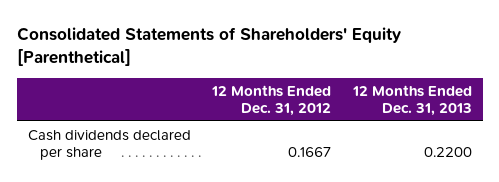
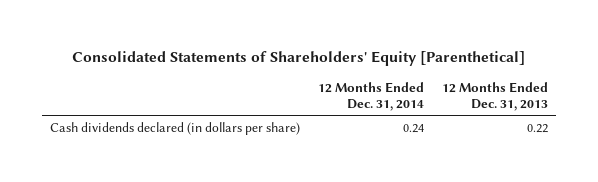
- | 12 Months Ended Dec. 31, 2012 | 12 Months Ended Dec. 31, 2013
+ | 12 Months Ended Dec. 31, 2014 | 12 Months Ended Dec. 31, 2013
- Cash dividends declared per share | 0.1667 | 0.2200
+ Cash dividends declared (in dollars per share) | 0.24 | 0.22

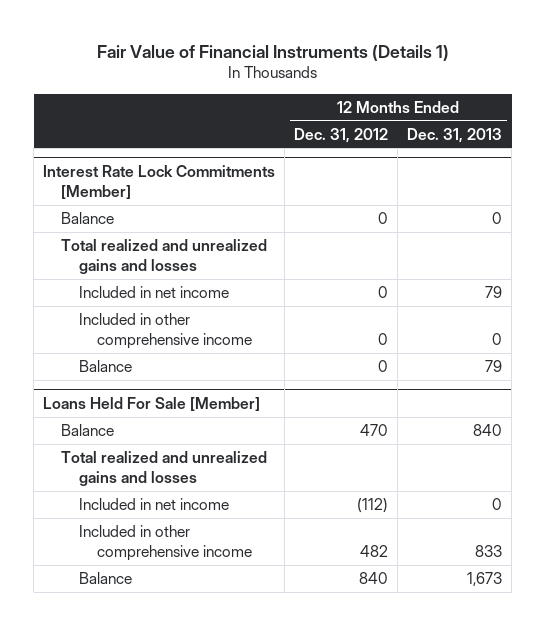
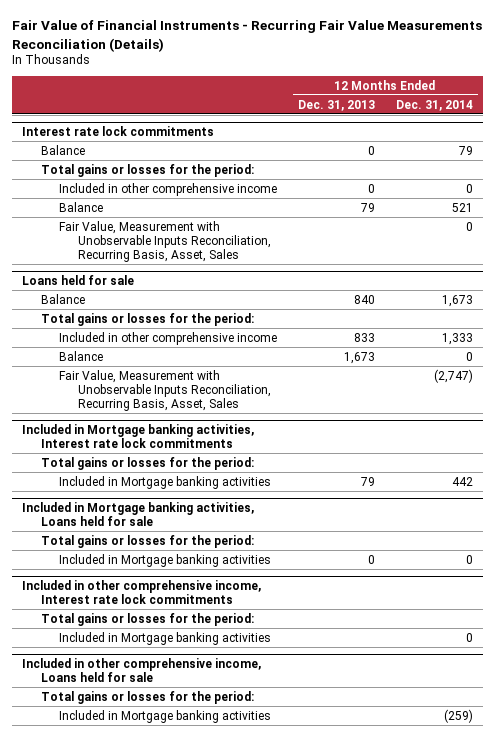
- Fair Value of Financial Instruments (Details 1)
+ Fair Value of Financial Instruments - Recurring Fair Value Measurements Reconciliation (Details)
- | 12 Months Ended Dec. 31, 2012 | 12 Months Ended Dec. 31, 2013
+ | 12 Months Ended Dec. 31, 2013 | 12 Months Ended Dec. 31, 2014
- Interest Rate Lock Commitments [Member]
+ Interest rate lock commitments
- Total realized and unrealized gains and losses
- Included in net income | 0 | 79
+ Total gains or losses for the period:
- Loans Held For Sale [Member]
+ Fair Value, Measurement with Unobservable Inputs Reconciliation, Recurring Basis, Asset, Sales | | 0
+ Loans held for sale
- Total realized and unrealized gains and losses
- Included in net income | (112) | 0
+ Total gains or losses for the period:
+ Fair Value, Measurement with Unobservable Inputs Reconciliation, Recurring Basis, Asset, Sales | | (2,747)
+ Included in Mortgage banking activities, Interest rate lock commitments
+ Total gains or losses for the period:
+ Included in Mortgage banking activities | 79 | 442
+ Included in Mortgage banking activities, Loans held for sale
+ Total gains or losses for the period:
+ Included in Mortgage banking activities | 0 | 0
+ Included in other comprehensive income, Interest rate lock commitments
+ Total gains or losses for the period:
+ Included in Mortgage banking activities | | 0
+ Included in other comprehensive income, Loans held for sale
+ Total gains or losses for the period:
+ Included in Mortgage banking activities | | (259)

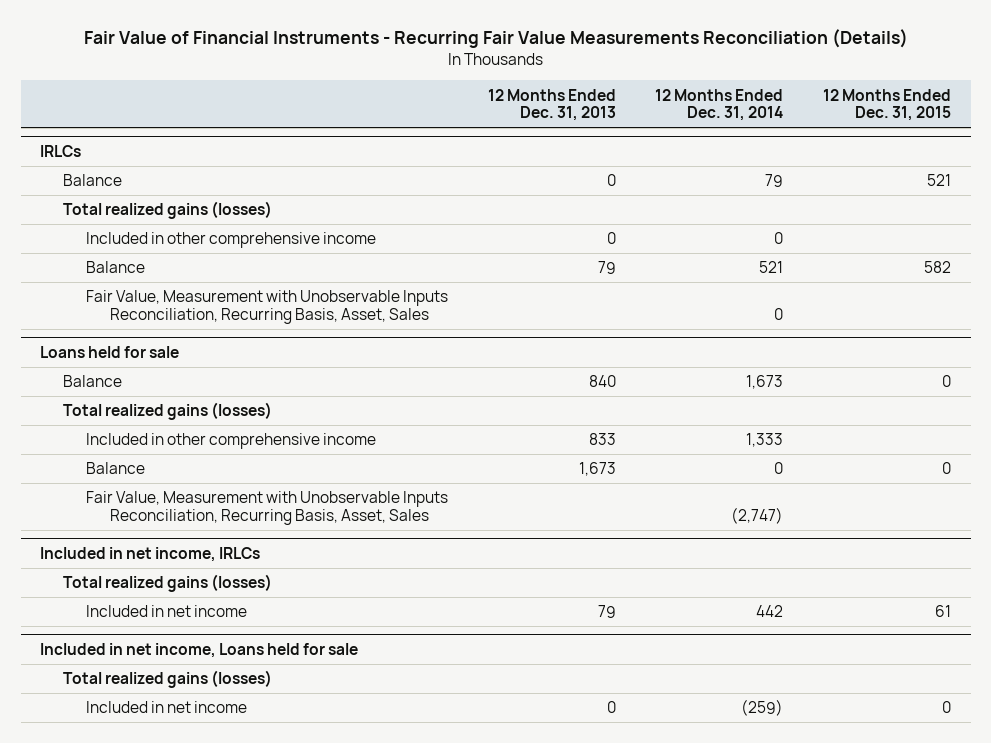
- | 12 Months Ended Dec. 31, 2013 | 12 Months Ended Dec. 31, 2014
+ | 12 Months Ended Dec. 31, 2013 | 12 Months Ended Dec. 31, 2014 | 12 Months Ended Dec. 31, 2015
- Interest rate lock commitments
+ IRLCs
- Total gains or losses for the period:
+ Total realized gains (losses)
@ Loans held for sale
- Total gains or losses for the period:
+ Total realized gains (losses)
- Included in Mortgage banking activities, Interest rate lock commitments
- Total gains or losses for the period:
- Included in Mortgage banking activities | 79 | 442
- Included in Mortgage banking activities, Loans held for sale
- Total gains or losses for the period:
- Included in Mortgage banking activities | 0 | 0
- Included in other comprehensive income, Interest rate lock commitments
- Total gains or losses for the period:
- Included in Mortgage banking activities | | 0
- Included in other comprehensive income, Loans held for sale
- Total gains or losses for the period:
- Included in Mortgage banking activities | | (259)
+ Included in net income, IRLCs
+ Total realized gains (losses)
+ Included in net income | 79 | 442 | 61
+ Included in net income, Loans held for sale
+ Total realized gains (losses)
+ Included in net income | 0 | (259) | 0

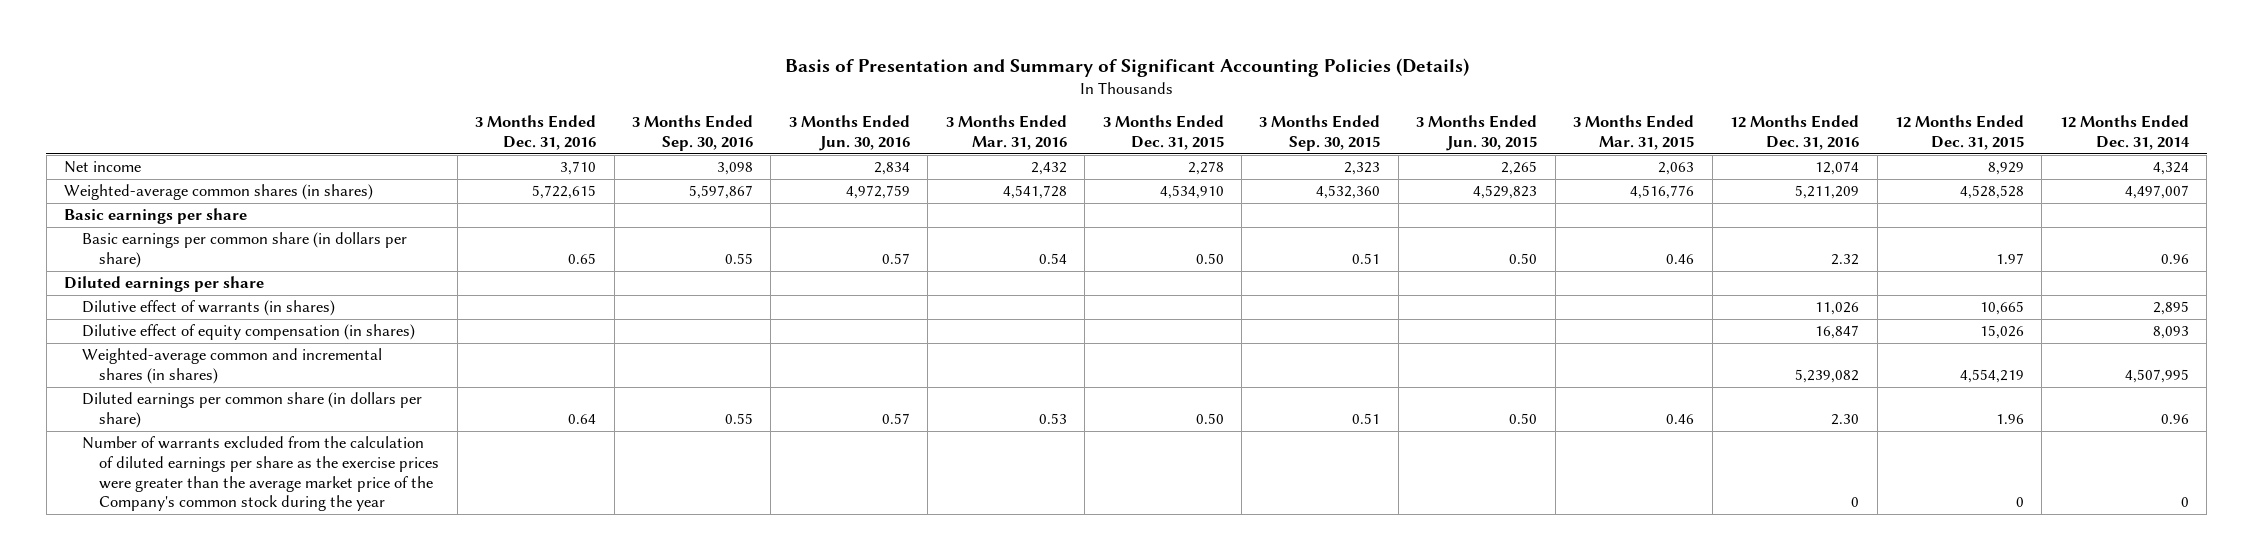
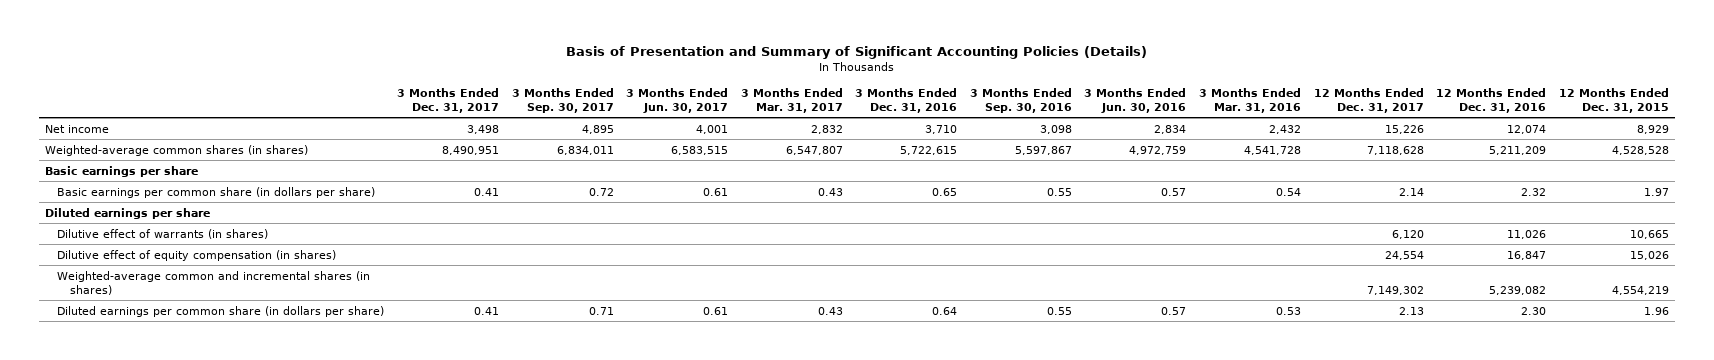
- | 3 Months Ended Dec. 31, 2016 | 3 Months Ended Sep. 30, 2016 | 3 Months Ended Jun. 30, 2016 | 3 Months Ended Mar. 31, 2016 | 3 Months Ended Dec. 31, 2015 | 3 Months Ended Sep. 30, 2015 | 3 Months Ended Jun. 30, 2015 | 3 Months Ended Mar. 31, 2015 | 12 Months Ended Dec. 31, 2016 | 12 Months Ended Dec. 31, 2015 | 12 Months Ended Dec. 31, 2014
+ | 3 Months Ended Dec. 31, 2017 | 3 Months Ended Sep. 30, 2017 | 3 Months Ended Jun. 30, 2017 | 3 Months Ended Mar. 31, 2017 | 3 Months Ended Dec. 31, 2016 | 3 Months Ended Sep. 30, 2016 | 3 Months Ended Jun. 30, 2016 | 3 Months Ended Mar. 31, 2016 | 12 Months Ended Dec. 31, 2017 | 12 Months Ended Dec. 31, 2016 | 12 Months Ended Dec. 31, 2015
- Number of warrants excluded from the calculation of diluted earnings per share as the exercise prices were greater than the average market price of the Company's common stock during the year | | | | | | | | | 0 | 0 | 0

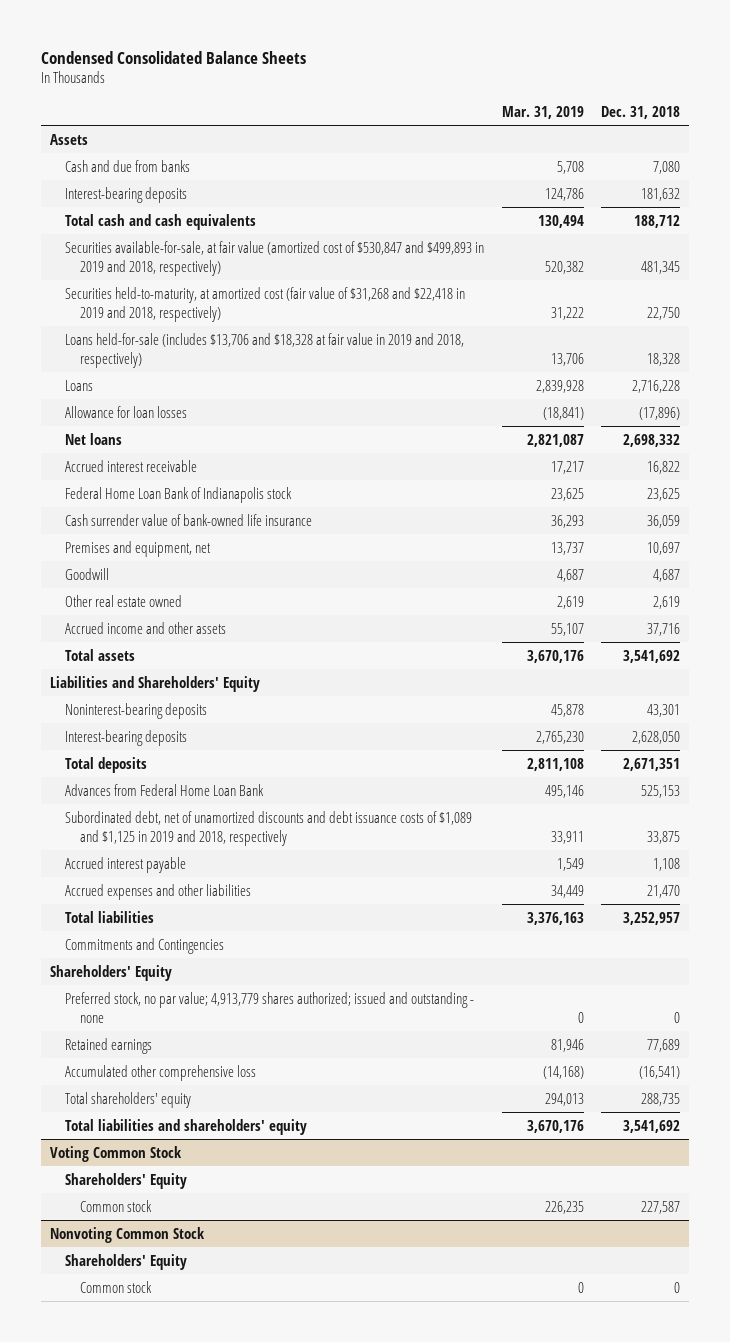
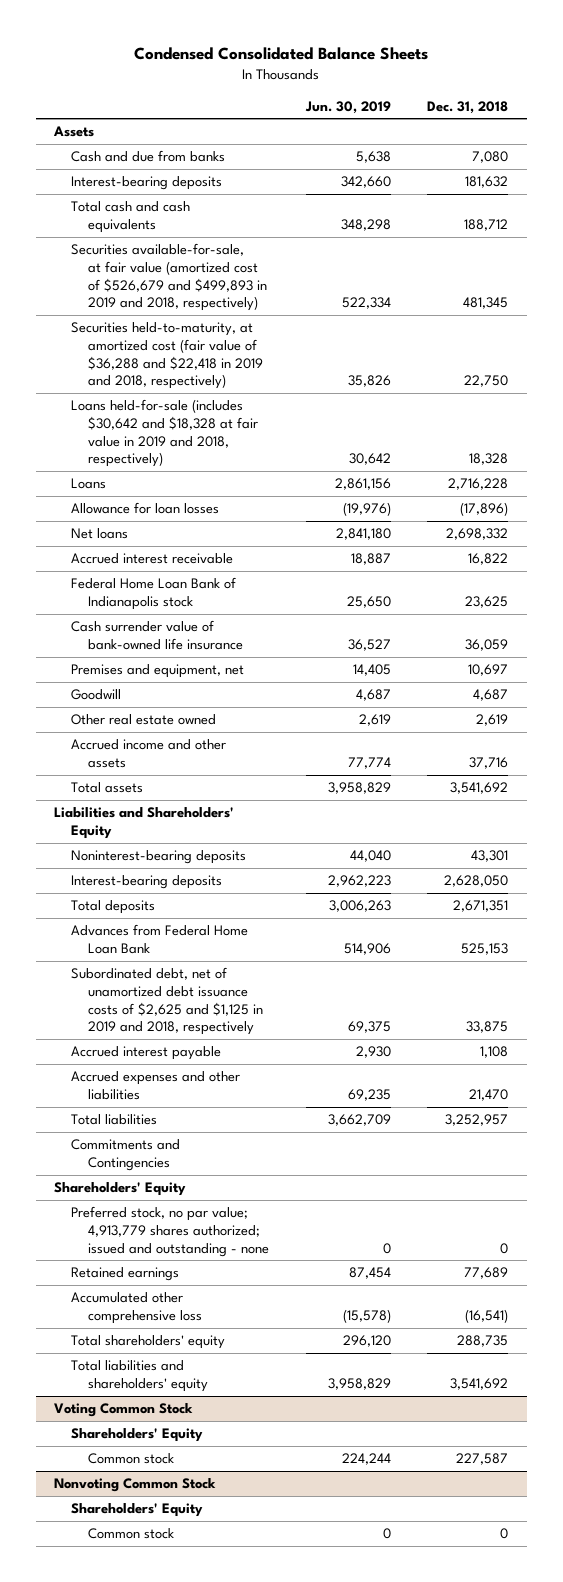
- | Mar. 31, 2019 | Dec. 31, 2018
+ | Jun. 30, 2019 | Dec. 31, 2018
- Securities available-for-sale, at fair value (amortized cost of $530,847 and $499,893 in 2019 and 2018, respectively) | 520,382 | 481,345
- Securities held-to-maturity, at amortized cost (fair value of $31,268 and $22,418 in 2019 and 2018, respectively) | 31,222 | 22,750
- Loans held-for-sale (includes $13,706 and $18,328 at fair value in 2019 and 2018, respectively) | 13,706 | 18,328
+ Securities available-for-sale, at fair value (amortized cost of $526,679 and $499,893 in 2019 and 2018, respectively) | 522,334 | 481,345
+ Securities held-to-maturity, at amortized cost (fair value of $36,288 and $22,418 in 2019 and 2018, respectively) | 35,826 | 22,750
+ Loans held-for-sale (includes $30,642 and $18,328 at fair value in 2019 and 2018, respectively) | 30,642 | 18,328
- Subordinated debt, net of unamortized discounts and debt issuance costs of $1,089 and $1,125 in 2019 and 2018, respectively | 33,911 | 33,875
+ Subordinated debt, net of unamortized debt issuance costs of $2,625 and $1,125 in 2019 and 2018, respectively | 69,375 | 33,875

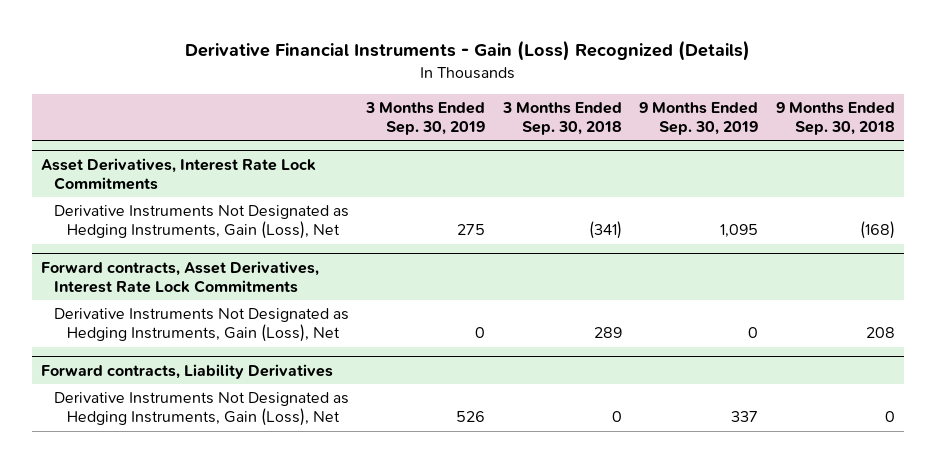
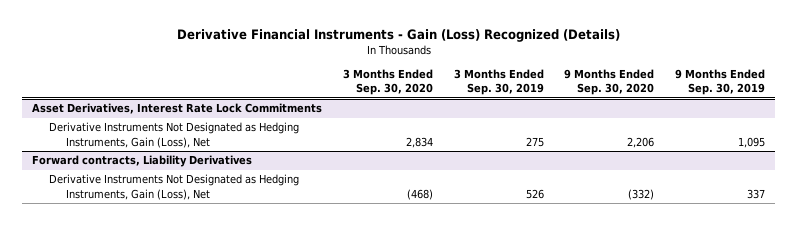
- | 3 Months Ended Sep. 30, 2019 | 3 Months Ended Sep. 30, 2018 | 9 Months Ended Sep. 30, 2019 | 9 Months Ended Sep. 30, 2018
+ | 3 Months Ended Sep. 30, 2020 | 3 Months Ended Sep. 30, 2019 | 9 Months Ended Sep. 30, 2020 | 9 Months Ended Sep. 30, 2019
- Forward contracts, Asset Derivatives, Interest Rate Lock Commitments
- Derivative Instruments Not Designated as Hedging Instruments, Gain (Loss), Net | 0 | 289 | 0 | 208

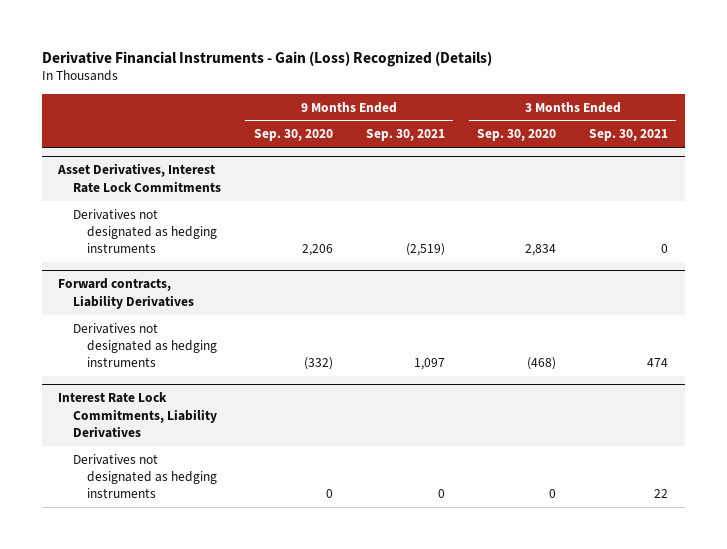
- | 3 Months Ended Sep. 30, 2020 | 3 Months Ended Sep. 30, 2019 | 9 Months Ended Sep. 30, 2020 | 9 Months Ended Sep. 30, 2019
+ | 9 Months Ended Sep. 30, 2020 | 9 Months Ended Sep. 30, 2021 | 3 Months Ended Sep. 30, 2020 | 3 Months Ended Sep. 30, 2021
@ Asset Derivatives, Interest Rate Lock Commitments
- Derivative Instruments Not Designated as Hedging Instruments, Gain (Loss), Net | 2,834 | 275 | 2,206 | 1,095
+ Derivatives not designated as hedging instruments | 2,206 | (2,519) | 2,834 | 0
@ Forward contracts, Liability Derivatives
- Derivative Instruments Not Designated as Hedging Instruments, Gain (Loss), Net | (468) | 526 | (332) | 337
+ Derivatives not designated as hedging instruments | (332) | 1,097 | (468) | 474
+ Interest Rate Lock Commitments, Liability Derivatives
+ Derivatives not designated as hedging instruments | 0 | 0 | 0 | 22

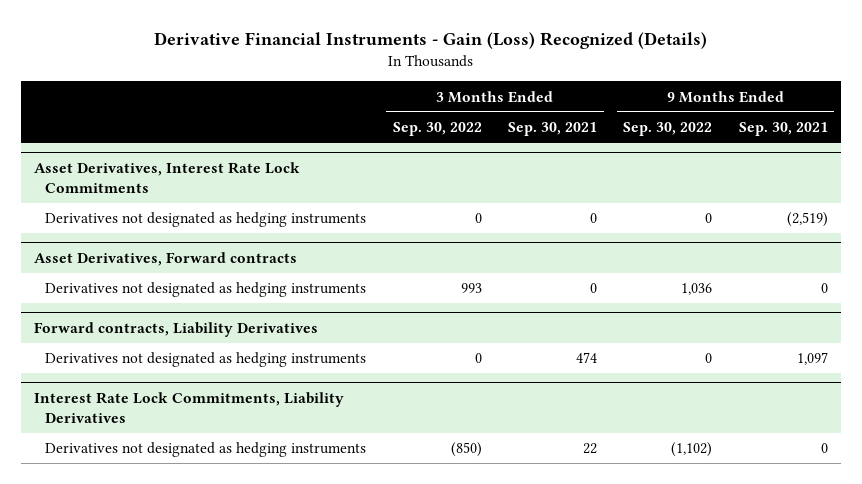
- | 9 Months Ended Sep. 30, 2020 | 9 Months Ended Sep. 30, 2021 | 3 Months Ended Sep. 30, 2020 | 3 Months Ended Sep. 30, 2021
+ | 3 Months Ended Sep. 30, 2022 | 3 Months Ended Sep. 30, 2021 | 9 Months Ended Sep. 30, 2022 | 9 Months Ended Sep. 30, 2021
+ Asset Derivatives, Forward contracts
+ Derivatives not designated as hedging instruments | 993 | 0 | 1,036 | 0

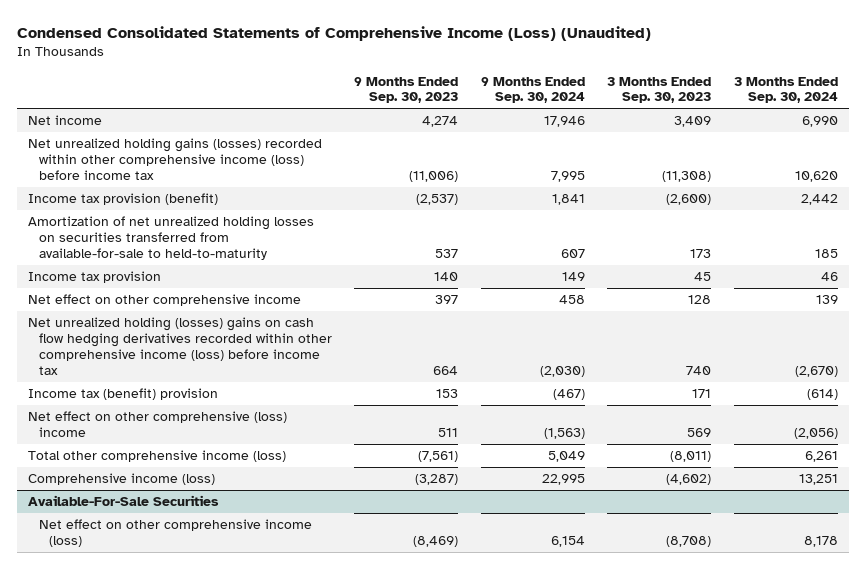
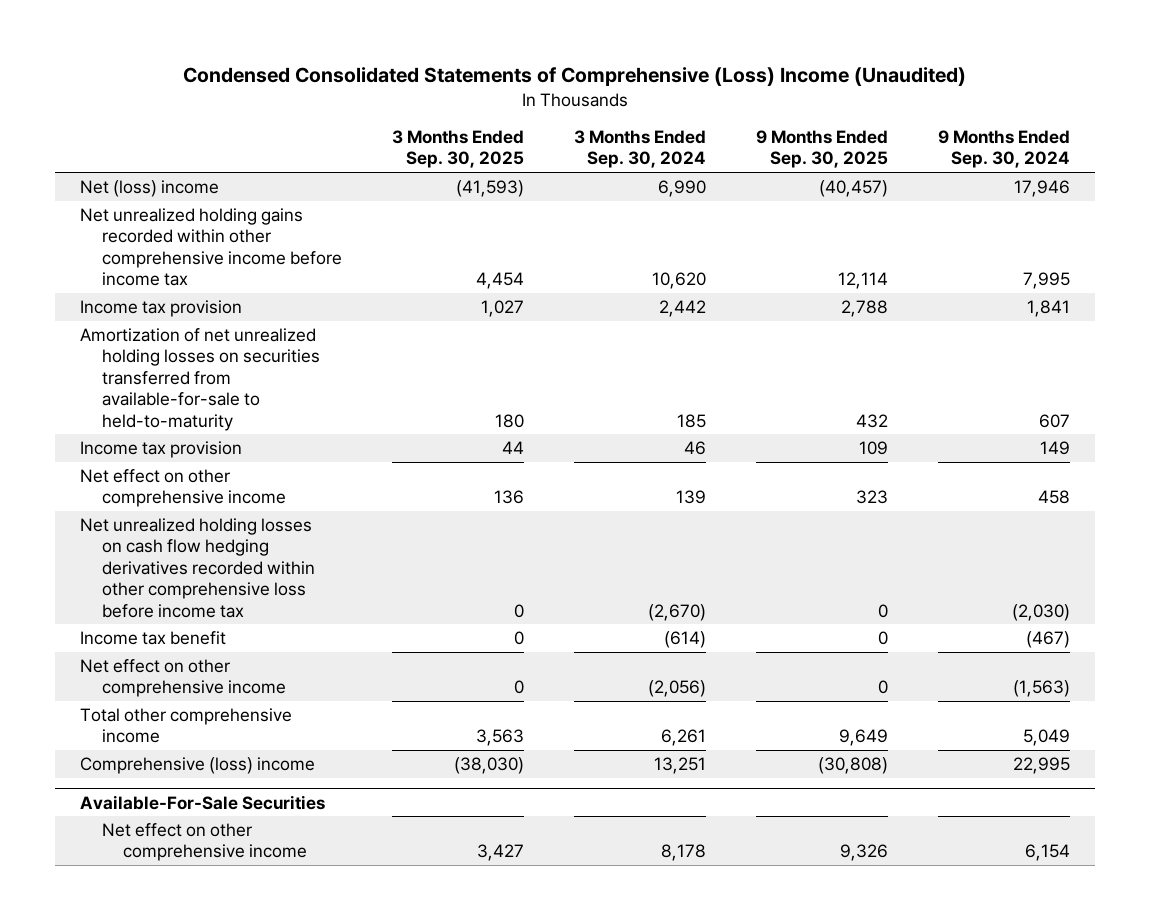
- Condensed Consolidated Statements of Comprehensive Income (Loss) (Unaudited)
+ Condensed Consolidated Statements of Comprehensive (Loss) Income (Unaudited)
- | 9 Months Ended Sep. 30, 2023 | 9 Months Ended Sep. 30, 2024 | 3 Months Ended Sep. 30, 2023 | 3 Months Ended Sep. 30, 2024
+ | 3 Months Ended Sep. 30, 2025 | 3 Months Ended Sep. 30, 2024 | 9 Months Ended Sep. 30, 2025 | 9 Months Ended Sep. 30, 2024
- Net income | 4,274 | 17,946 | 3,409 | 6,990
- Net unrealized holding gains (losses) recorded within other comprehensive income (loss) before income tax | (11,006) | 7,995 | (11,308) | 10,620
- Income tax provision (benefit) | (2,537) | 1,841 | (2,600) | 2,442
+ Net (loss) income | (41,593) | 6,990 | (40,457) | 17,946
+ Net unrealized holding gains recorded within other comprehensive income before income tax | 4,454 | 10,620 | 12,114 | 7,995
+ Income tax provision | 1,027 | 2,442 | 2,788 | 1,841
- Net unrealized holding (losses) gains on cash flow hedging derivatives recorded within other comprehensive income (loss) before income tax | 664 | (2,030) | 740 | (2,670)
- Income tax (benefit) provision | 153 | (467) | 171 | (614)
- Net effect on other comprehensive (loss) income | 511 | (1,563) | 569 | (2,056)
- Total other comprehensive income (loss) | (7,561) | 5,049 | (8,011) | 6,261
- Comprehensive income (loss) | (3,287) | 22,995 | (4,602) | 13,251
+ Net unrealized holding losses on cash flow hedging derivatives recorded within other comprehensive loss before income tax | 0 | (2,670) | 0 | (2,030)
+ Income tax benefit | 0 | (614) | 0 | (467)
+ Net effect on other comprehensive income | 0 | (2,056) | 0 | (1,563)
+ Total other comprehensive income | 3,563 | 6,261 | 9,649 | 5,049
+ Comprehensive (loss) income | (38,030) | 13,251 | (30,808) | 22,995
@ Available-For-Sale Securities
- Net effect on other comprehensive income (loss) | (8,469) | 6,154 | (8,708) | 8,178
+ Net effect on other comprehensive income | 3,427 | 8,178 | 9,326 | 6,154

